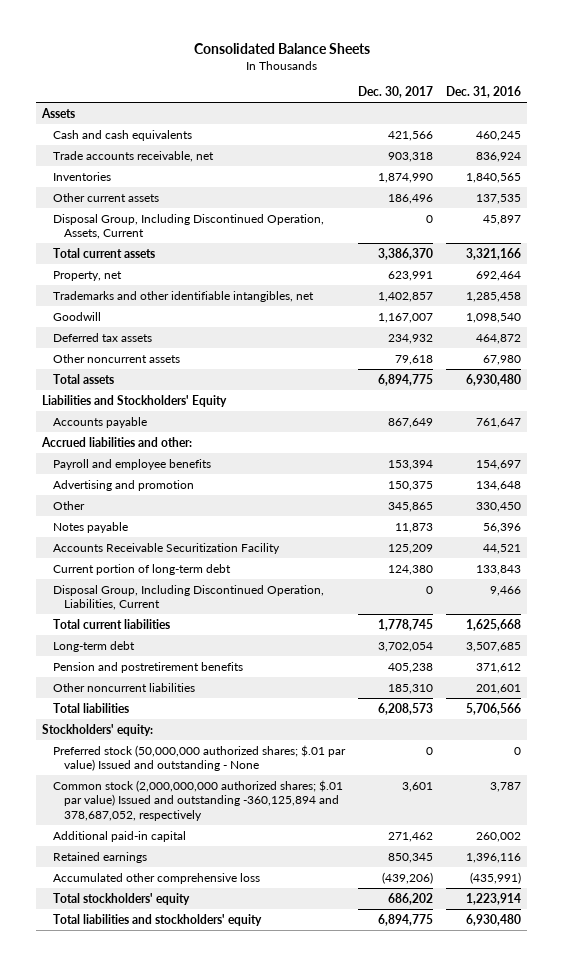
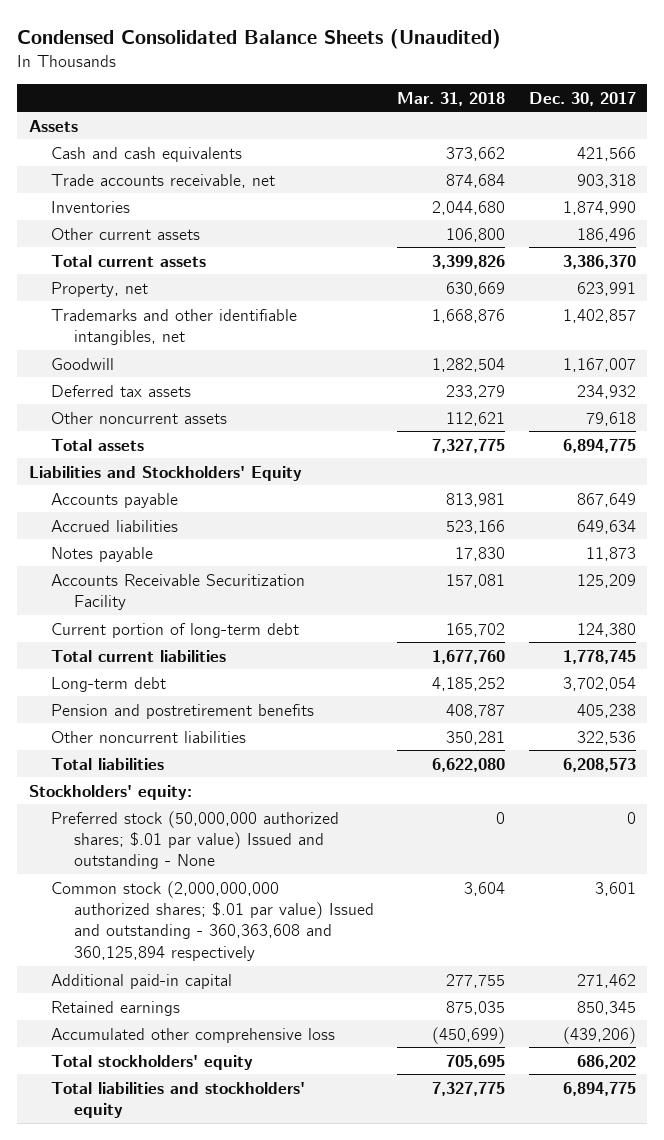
- Consolidated Balance Sheets
+ Condensed Consolidated Balance Sheets (Unaudited)
- | Dec. 30, 2017 | Dec. 31, 2016
+ | Mar. 31, 2018 | Dec. 30, 2017
- Disposal Group, Including Discontinued Operation, Assets, Current | 0 | 45,897
- Accrued liabilities and other:
- Payroll and employee benefits | 153,394 | 154,697
- Advertising and promotion | 150,375 | 134,648
- Other | 345,865 | 330,450
+ Accrued liabilities | 523,166 | 649,634
- Disposal Group, Including Discontinued Operation, Liabilities, Current | 0 | 9,466
- Other noncurrent liabilities | 185,310 | 201,601
+ Other noncurrent liabilities | 350,281 | 322,536
- Common stock (2,000,000,000 authorized shares; $.01 par value) Issued and outstanding -360,125,894 and 378,687,052, respectively | 3,601 | 3,787
+ Common stock (2,000,000,000 authorized shares; $.01 par value) Issued and outstanding - 360,363,608 and 360,125,894 respectively | 3,604 | 3,601

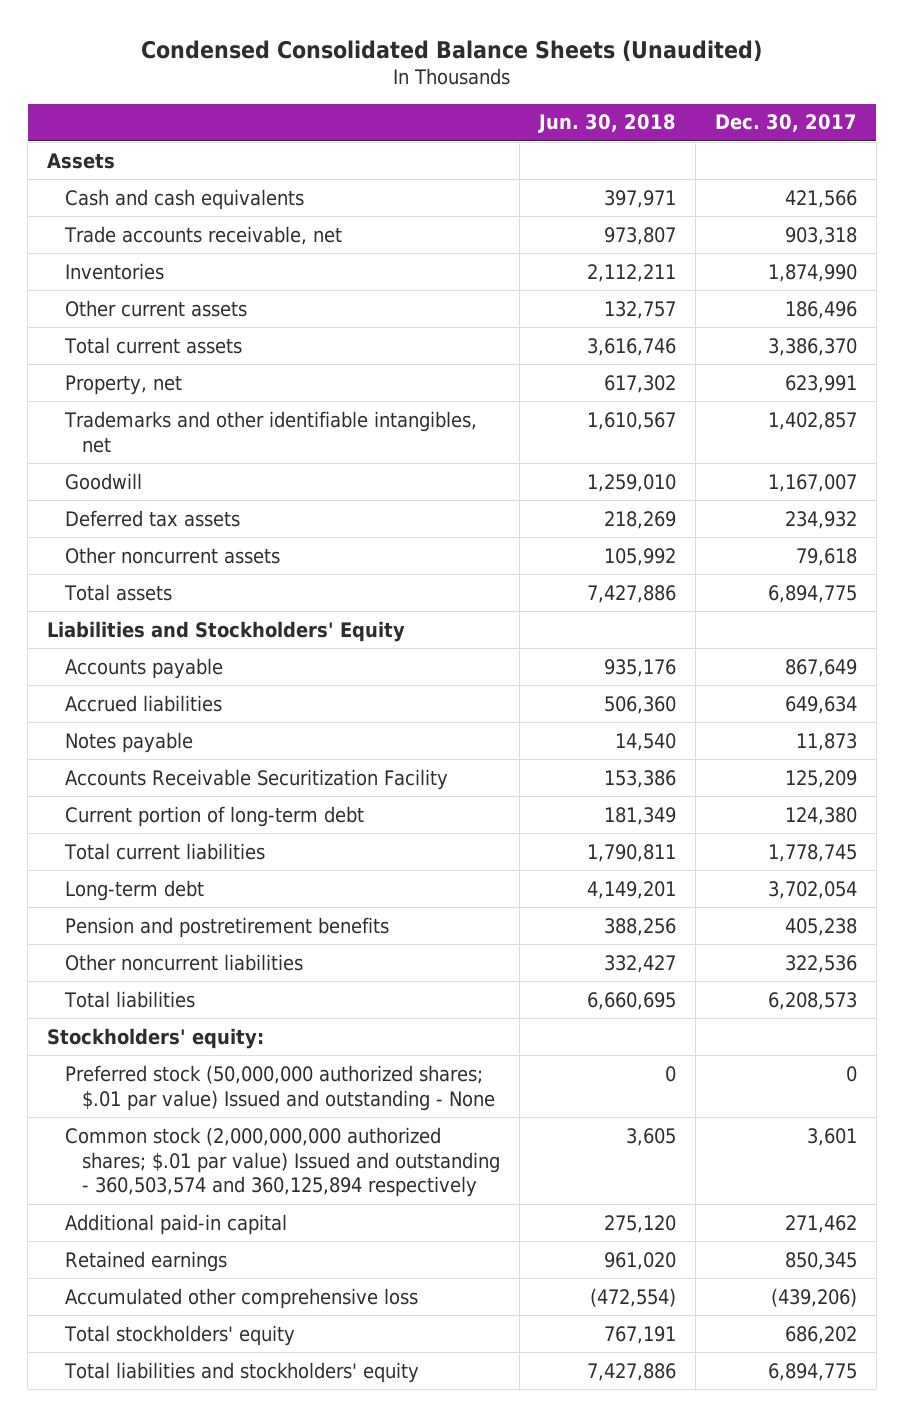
- | Mar. 31, 2018 | Dec. 30, 2017
+ | Jun. 30, 2018 | Dec. 30, 2017
- Common stock (2,000,000,000 authorized shares; $.01 par value) Issued and outstanding - 360,363,608 and 360,125,894 respectively | 3,604 | 3,601
+ Common stock (2,000,000,000 authorized shares; $.01 par value) Issued and outstanding - 360,503,574 and 360,125,894 respectively | 3,605 | 3,601

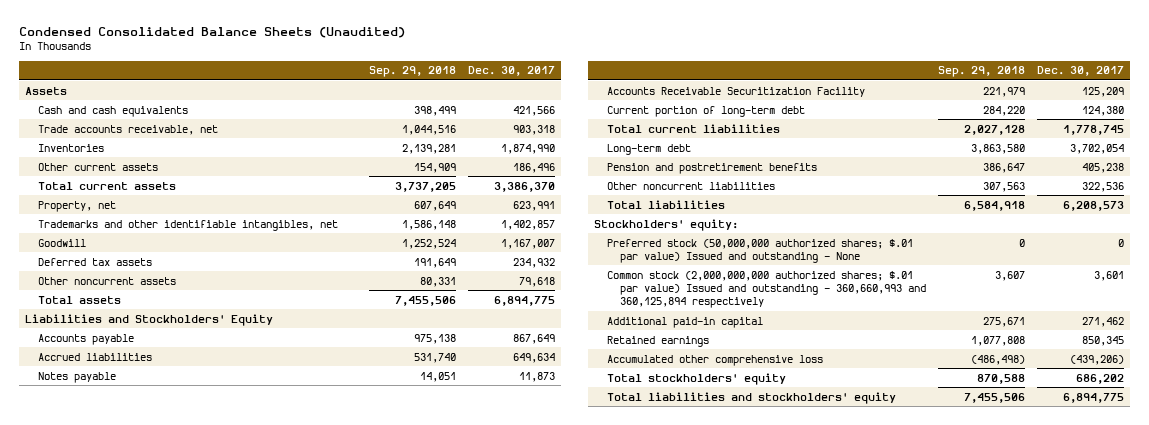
- | Jun. 30, 2018 | Dec. 30, 2017
+ | Sep. 29, 2018 | Dec. 30, 2017
- Common stock (2,000,000,000 authorized shares; $.01 par value) Issued and outstanding - 360,503,574 and 360,125,894 respectively | 3,605 | 3,601
+ Common stock (2,000,000,000 authorized shares; $.01 par value) Issued and outstanding - 360,660,993 and 360,125,894 respectively | 3,607 | 3,601

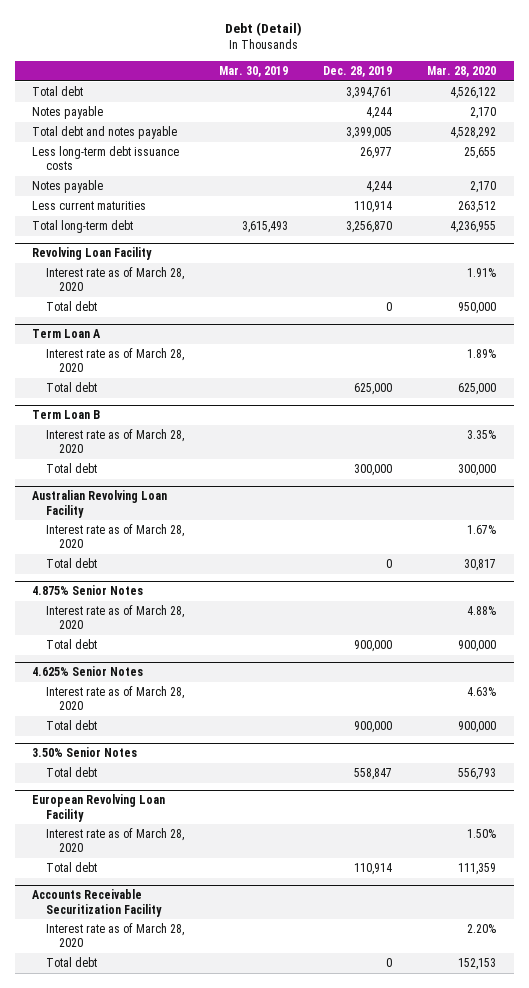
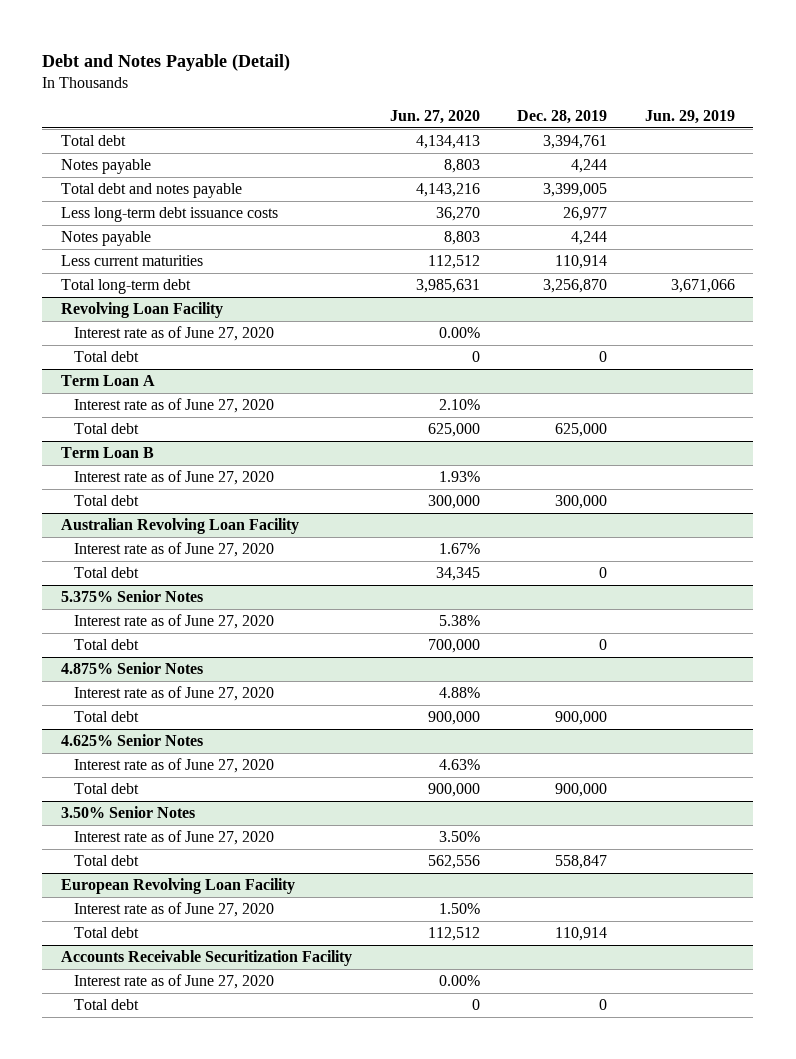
- Debt (Detail)
+ Debt and Notes Payable (Detail)
- | Mar. 30, 2019 | Dec. 28, 2019 | Mar. 28, 2020
+ | Jun. 27, 2020 | Dec. 28, 2019 | Jun. 29, 2019
@ Revolving Loan Facility
- Interest rate as of March 28, 2020 | | | 1.91%
+ Interest rate as of June 27, 2020 | 0.00% | |
@ Term Loan A
- Interest rate as of March 28, 2020 | | | 1.89%
+ Interest rate as of June 27, 2020 | 2.10% | |
@ Term Loan B
- Interest rate as of March 28, 2020 | | | 3.35%
+ Interest rate as of June 27, 2020 | 1.93% | |
@ Australian Revolving Loan Facility
- Interest rate as of March 28, 2020 | | | 1.67%
+ Interest rate as of June 27, 2020 | 1.67% | |
+ 5.375% Senior Notes
+ Interest rate as of June 27, 2020 | 5.38% | |
+ Total debt | 700,000 | 0 |
@ 4.875% Senior Notes
- Interest rate as of March 28, 2020 | | | 4.88%
+ Interest rate as of June 27, 2020 | 4.88% | |
@ 4.625% Senior Notes
- Interest rate as of March 28, 2020 | | | 4.63%
+ Interest rate as of June 27, 2020 | 4.63% | |
@ 3.50% Senior Notes
+ Interest rate as of June 27, 2020 | 3.50% | |
@ European Revolving Loan Facility
- Interest rate as of March 28, 2020 | | | 1.50%
+ Interest rate as of June 27, 2020 | 1.50% | |
@ Accounts Receivable Securitization Facility
- Interest rate as of March 28, 2020 | | | 2.20%
+ Interest rate as of June 27, 2020 | 0.00% | |

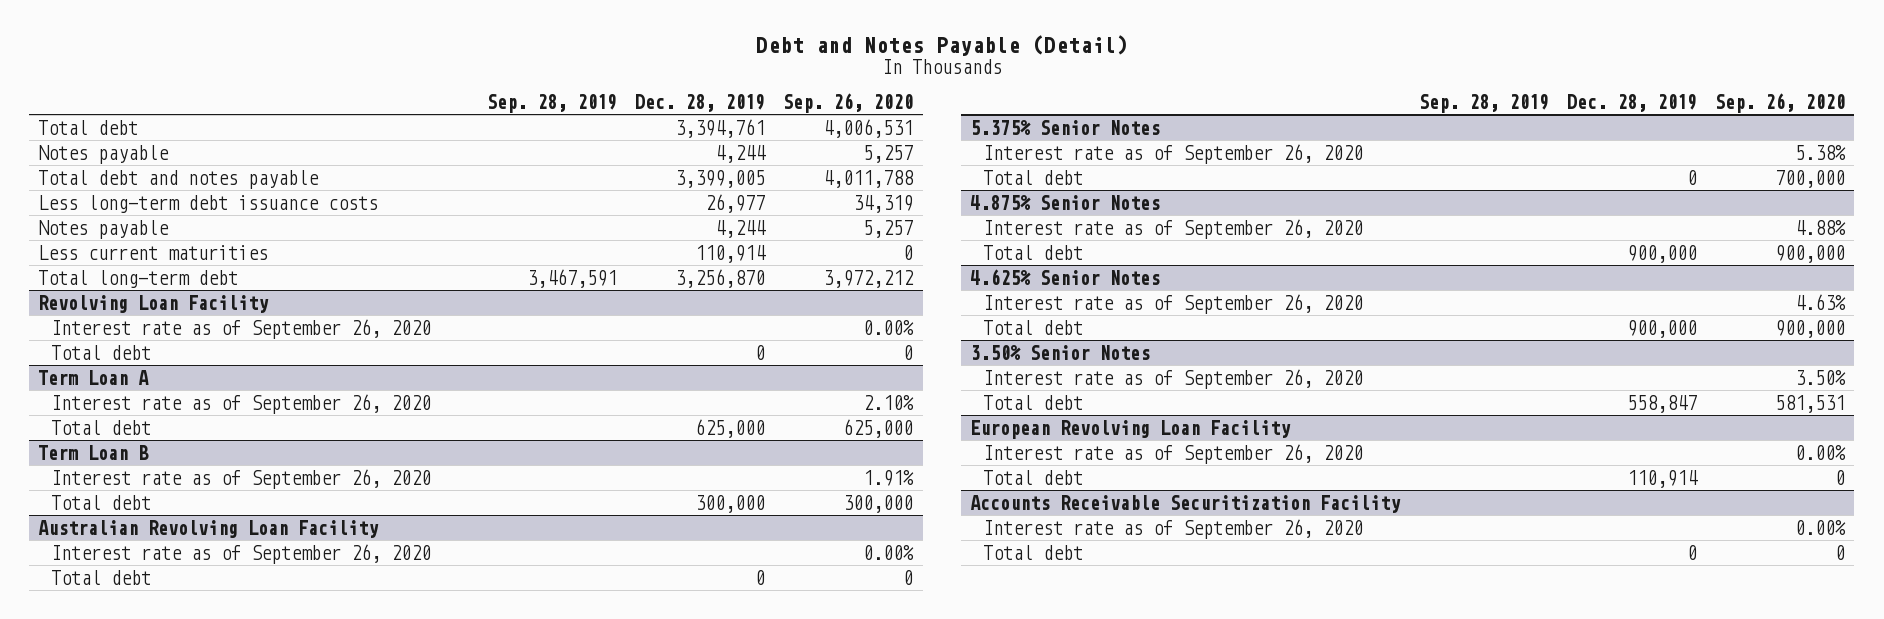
- | Jun. 27, 2020 | Dec. 28, 2019 | Jun. 29, 2019
+ | Sep. 28, 2019 | Dec. 28, 2019 | Sep. 26, 2020
@ Revolving Loan Facility
- Interest rate as of June 27, 2020 | 0.00% | |
+ Interest rate as of September 26, 2020 | | | 0.00%
@ Term Loan A
- Interest rate as of June 27, 2020 | 2.10% | |
+ Interest rate as of September 26, 2020 | | | 2.10%
@ Term Loan B
- Interest rate as of June 27, 2020 | 1.93% | |
+ Interest rate as of September 26, 2020 | | | 1.91%
@ Australian Revolving Loan Facility
- Interest rate as of June 27, 2020 | 1.67% | |
+ Interest rate as of September 26, 2020 | | | 0.00%
@ 5.375% Senior Notes
- Interest rate as of June 27, 2020 | 5.38% | |
+ Interest rate as of September 26, 2020 | | | 5.38%
@ 4.875% Senior Notes
- Interest rate as of June 27, 2020 | 4.88% | |
+ Interest rate as of September 26, 2020 | | | 4.88%
@ 4.625% Senior Notes
- Interest rate as of June 27, 2020 | 4.63% | |
+ Interest rate as of September 26, 2020 | | | 4.63%
@ 3.50% Senior Notes
- Interest rate as of June 27, 2020 | 3.50% | |
+ Interest rate as of September 26, 2020 | | | 3.50%
@ European Revolving Loan Facility
- Interest rate as of June 27, 2020 | 1.50% | |
+ Interest rate as of September 26, 2020 | | | 0.00%
@ Accounts Receivable Securitization Facility
- Interest rate as of June 27, 2020 | 0.00% | |
+ Interest rate as of September 26, 2020 | | | 0.00%

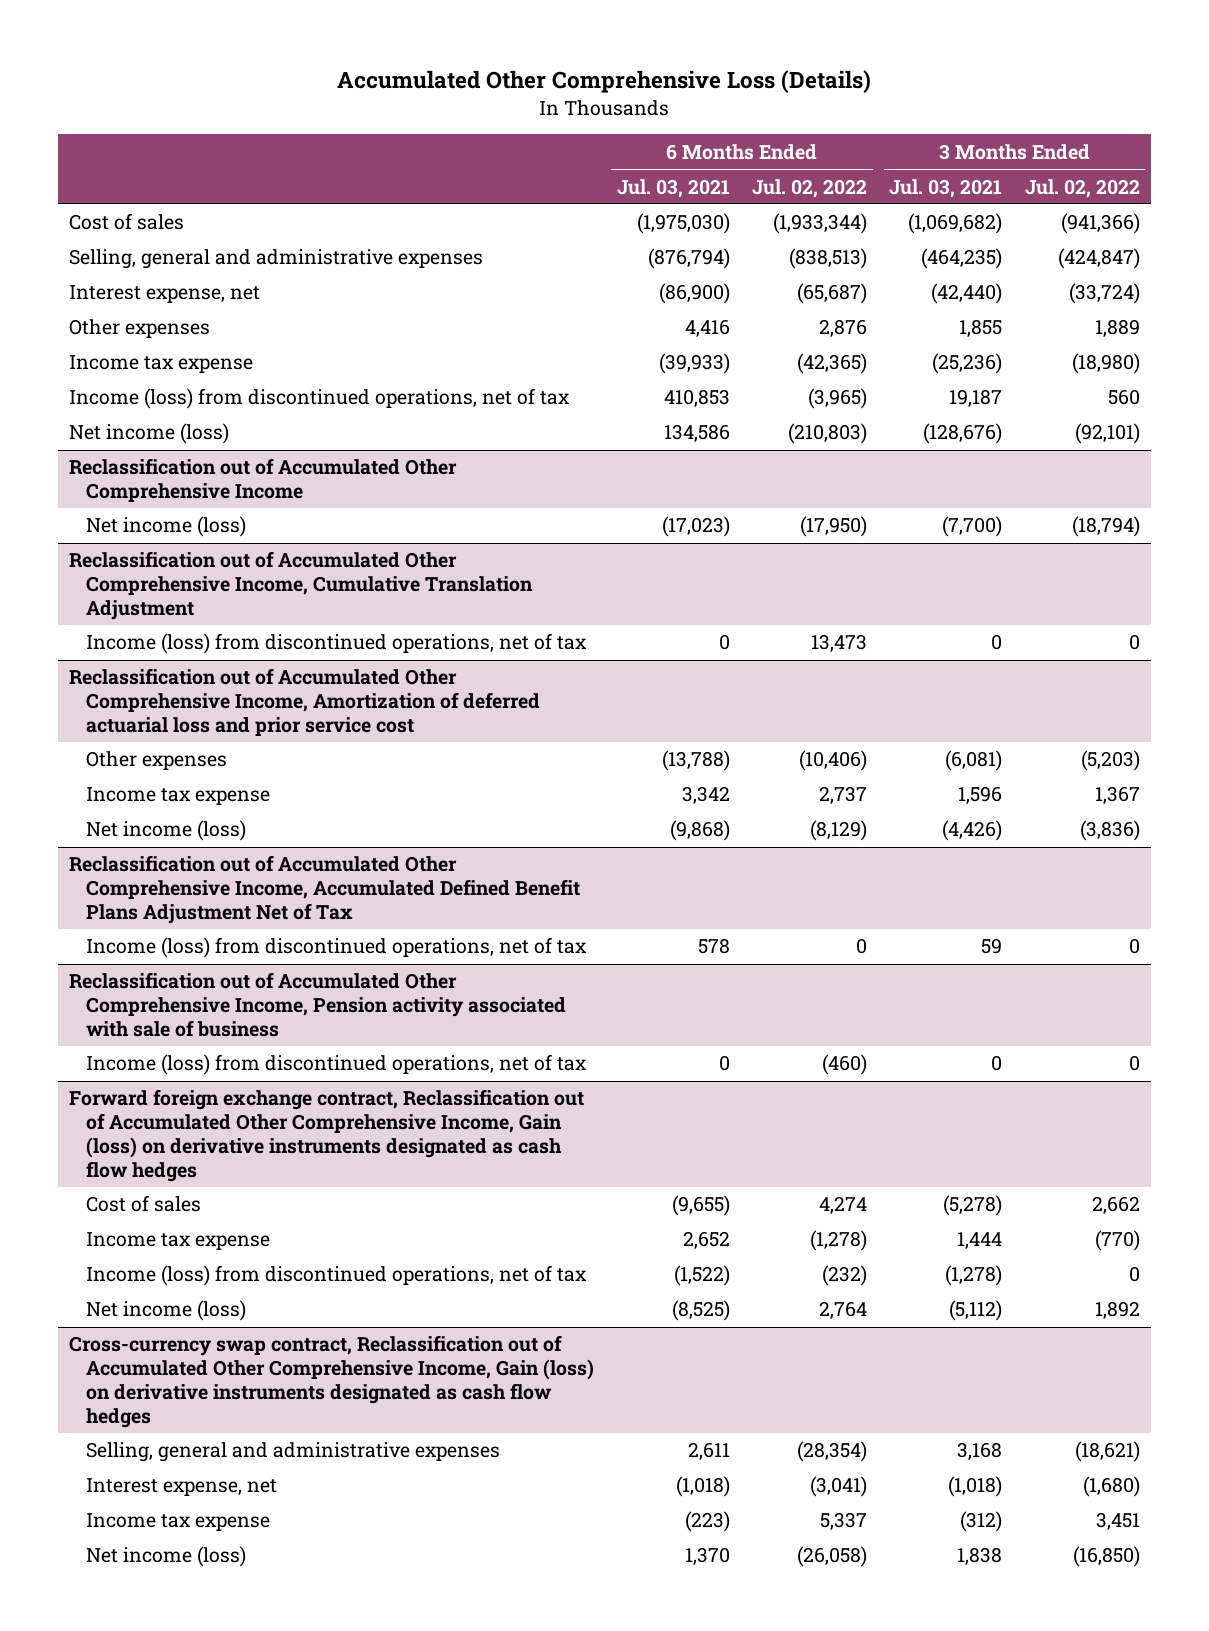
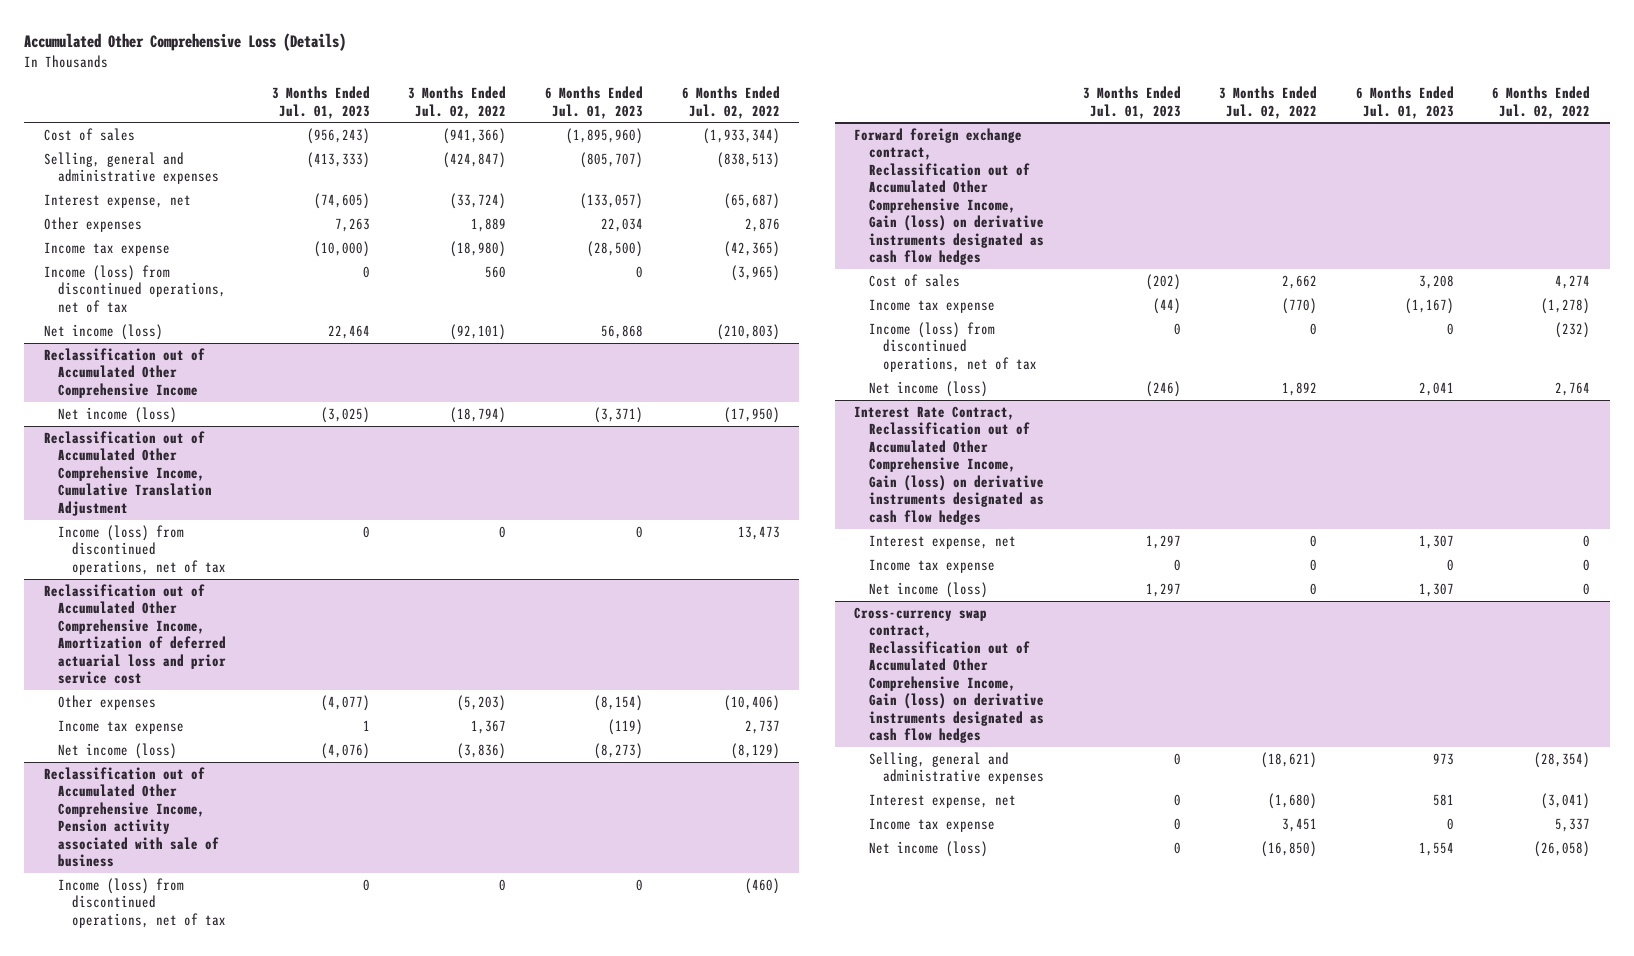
- | 6 Months Ended Jul. 03, 2021 | 6 Months Ended Jul. 02, 2022 | 3 Months Ended Jul. 03, 2021 | 3 Months Ended Jul. 02, 2022
+ | 3 Months Ended Jul. 01, 2023 | 3 Months Ended Jul. 02, 2022 | 6 Months Ended Jul. 01, 2023 | 6 Months Ended Jul. 02, 2022
- Reclassification out of Accumulated Other Comprehensive Income, Accumulated Defined Benefit Plans Adjustment Net of Tax
- Income (loss) from discontinued operations, net of tax | 578 | 0 | 59 | 0
+ Interest Rate Contract, Reclassification out of Accumulated Other Comprehensive Income, Gain (loss) on derivative instruments designated as cash flow hedges
+ Interest expense, net | 1,297 | 0 | 1,307 | 0
+ Income tax expense | 0 | 0 | 0 | 0
+ Net income (loss) | 1,297 | 0 | 1,307 | 0

